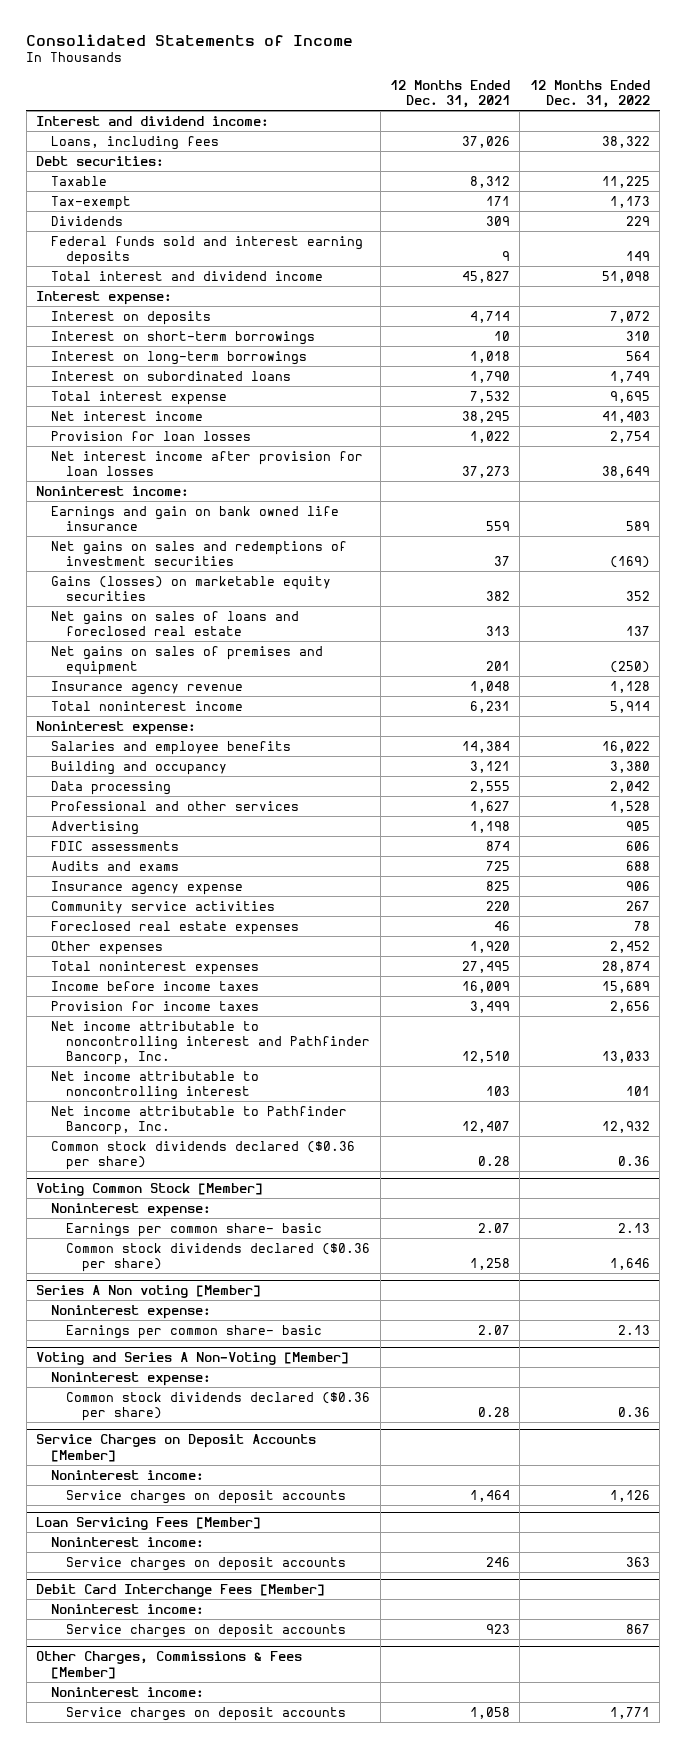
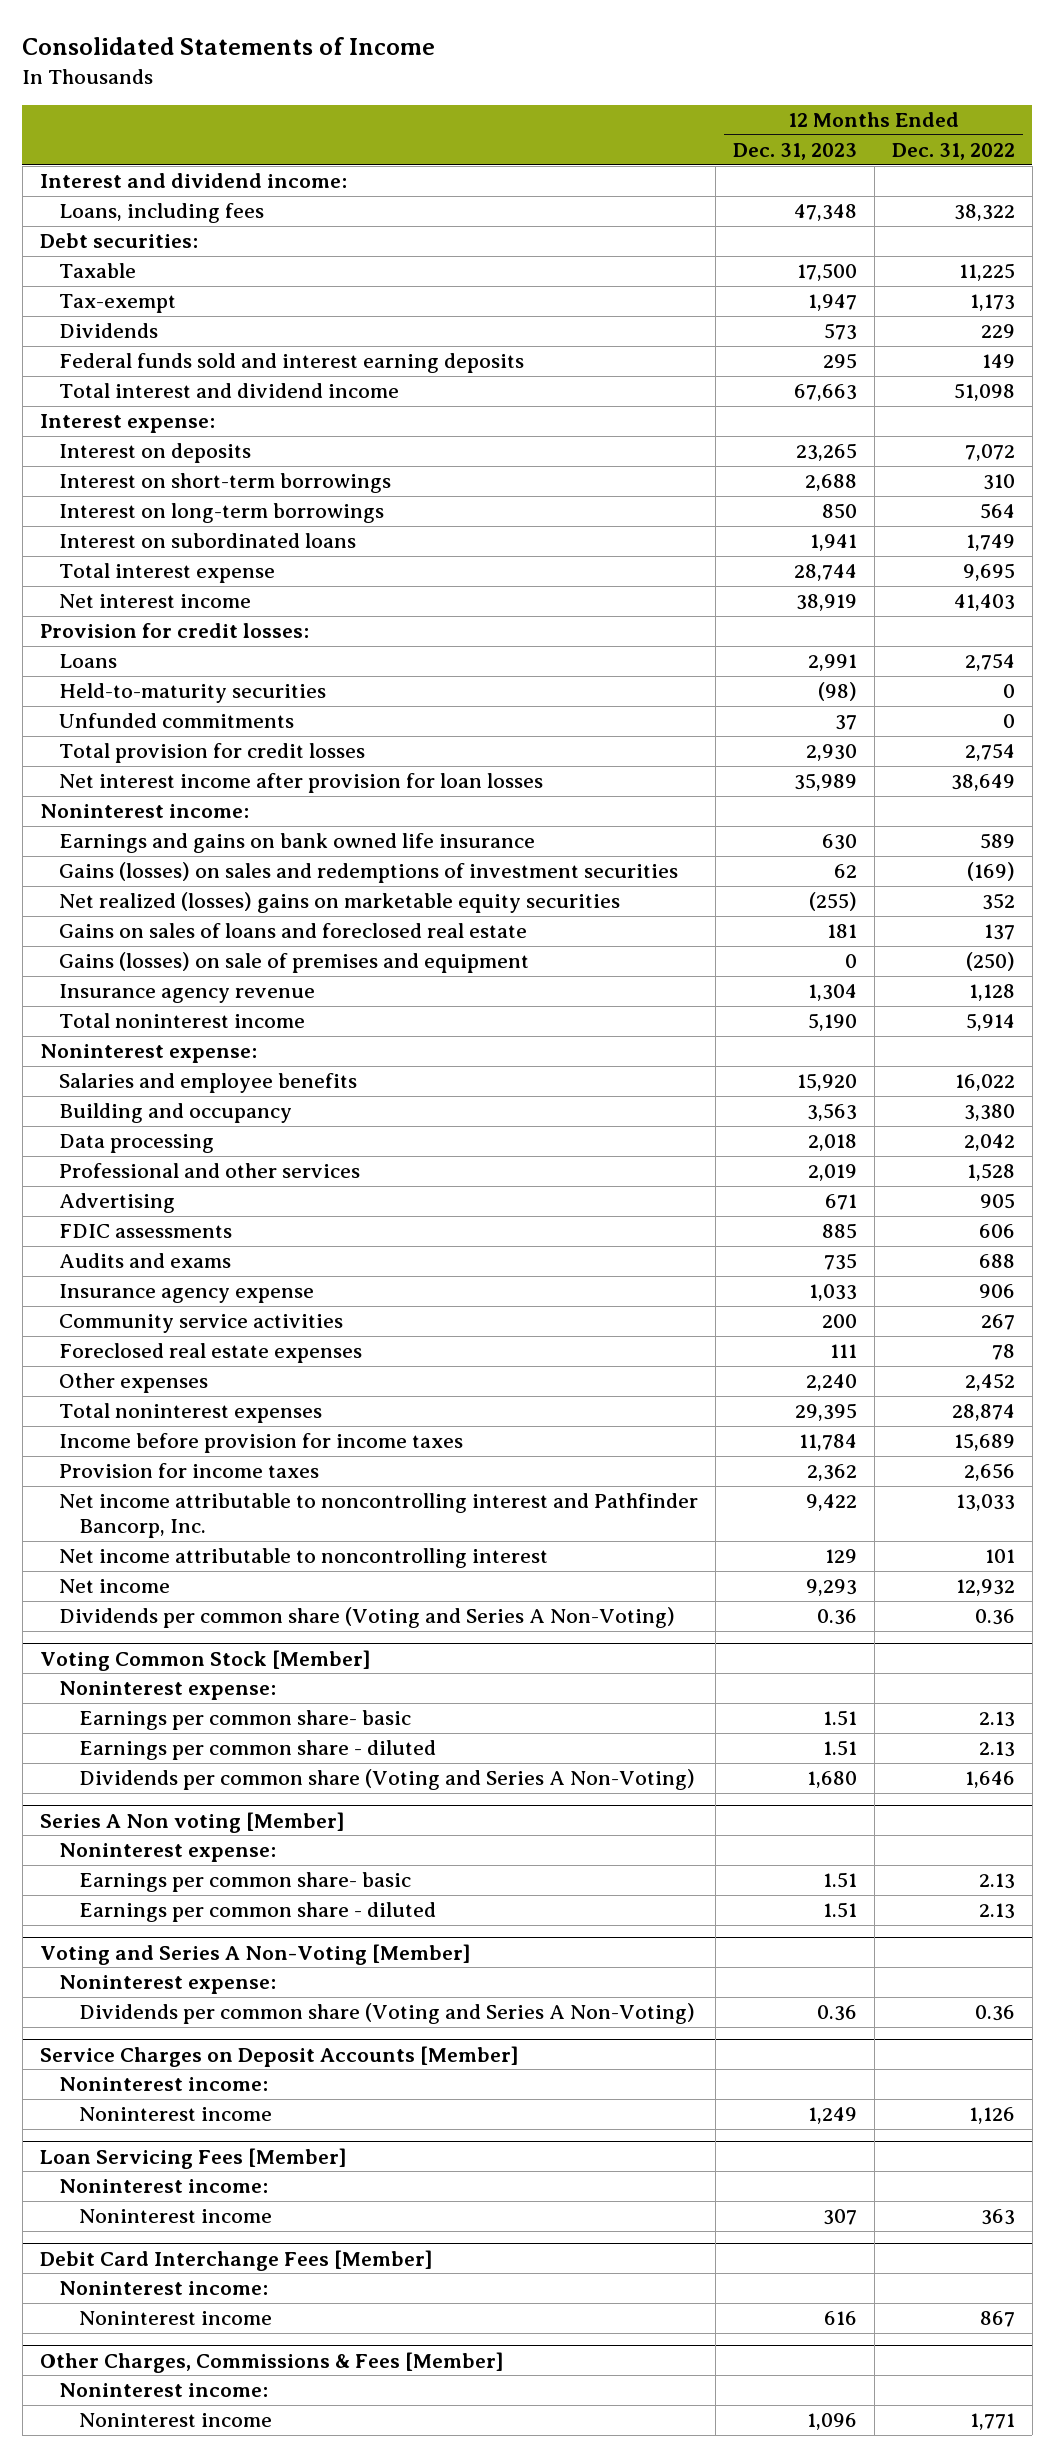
- | 12 Months Ended Dec. 31, 2021 | 12 Months Ended Dec. 31, 2022
+ | 12 Months Ended Dec. 31, 2023 | 12 Months Ended Dec. 31, 2022
- Provision for loan losses | 1,022 | 2,754
+ Provision for credit losses:
+ Loans | 2,991 | 2,754
+ Held-to-maturity securities | (98) | 0
+ Unfunded commitments | 37 | 0
+ Total provision for credit losses | 2,930 | 2,754
- Earnings and gain on bank owned life insurance | 559 | 589
- Net gains on sales and redemptions of investment securities | 37 | (169)
- Gains (losses) on marketable equity securities | 382 | 352
- Net gains on sales of loans and foreclosed real estate | 313 | 137
- Net gains on sales of premises and equipment | 201 | (250)
+ Earnings and gains on bank owned life insurance | 630 | 589
+ Gains (losses) on sales and redemptions of investment securities | 62 | (169)
+ Net realized (losses) gains on marketable equity securities | (255) | 352
+ Gains on sales of loans and foreclosed real estate | 181 | 137
+ Gains (losses) on sale of premises and equipment | 0 | (250)
- Income before income taxes | 16,009 | 15,689
+ Income before provision for income taxes | 11,784 | 15,689
- Net income attributable to Pathfinder Bancorp, Inc. | 12,407 | 12,932
- Common stock dividends declared ($0.36 per share) | 0.28 | 0.36
+ Net income | 9,293 | 12,932
+ Dividends per common share (Voting and Series A Non-Voting) | 0.36 | 0.36
@ Voting Common Stock [Member]
- Common stock dividends declared ($0.36 per share) | 1,258 | 1,646
+ Earnings per common share - diluted | 1.51 | 2.13
+ Dividends per common share (Voting and Series A Non-Voting) | 1,680 | 1,646
@ Series A Non voting [Member]
+ Earnings per common share - diluted | 1.51 | 2.13
@ Voting and Series A Non-Voting [Member]
- Common stock dividends declared ($0.36 per share) | 0.28 | 0.36
+ Dividends per common share (Voting and Series A Non-Voting) | 0.36 | 0.36
@ Service Charges on Deposit Accounts [Member]
- Service charges on deposit accounts | 1,464 | 1,126
+ Noninterest income | 1,249 | 1,126
@ Loan Servicing Fees [Member]
- Service charges on deposit accounts | 246 | 363
+ Noninterest income | 307 | 363
@ Debit Card Interchange Fees [Member]
- Service charges on deposit accounts | 923 | 867
+ Noninterest income | 616 | 867
@ Other Charges, Commissions & Fees [Member]
- Service charges on deposit accounts | 1,058 | 1,771
+ Noninterest income | 1,096 | 1,771

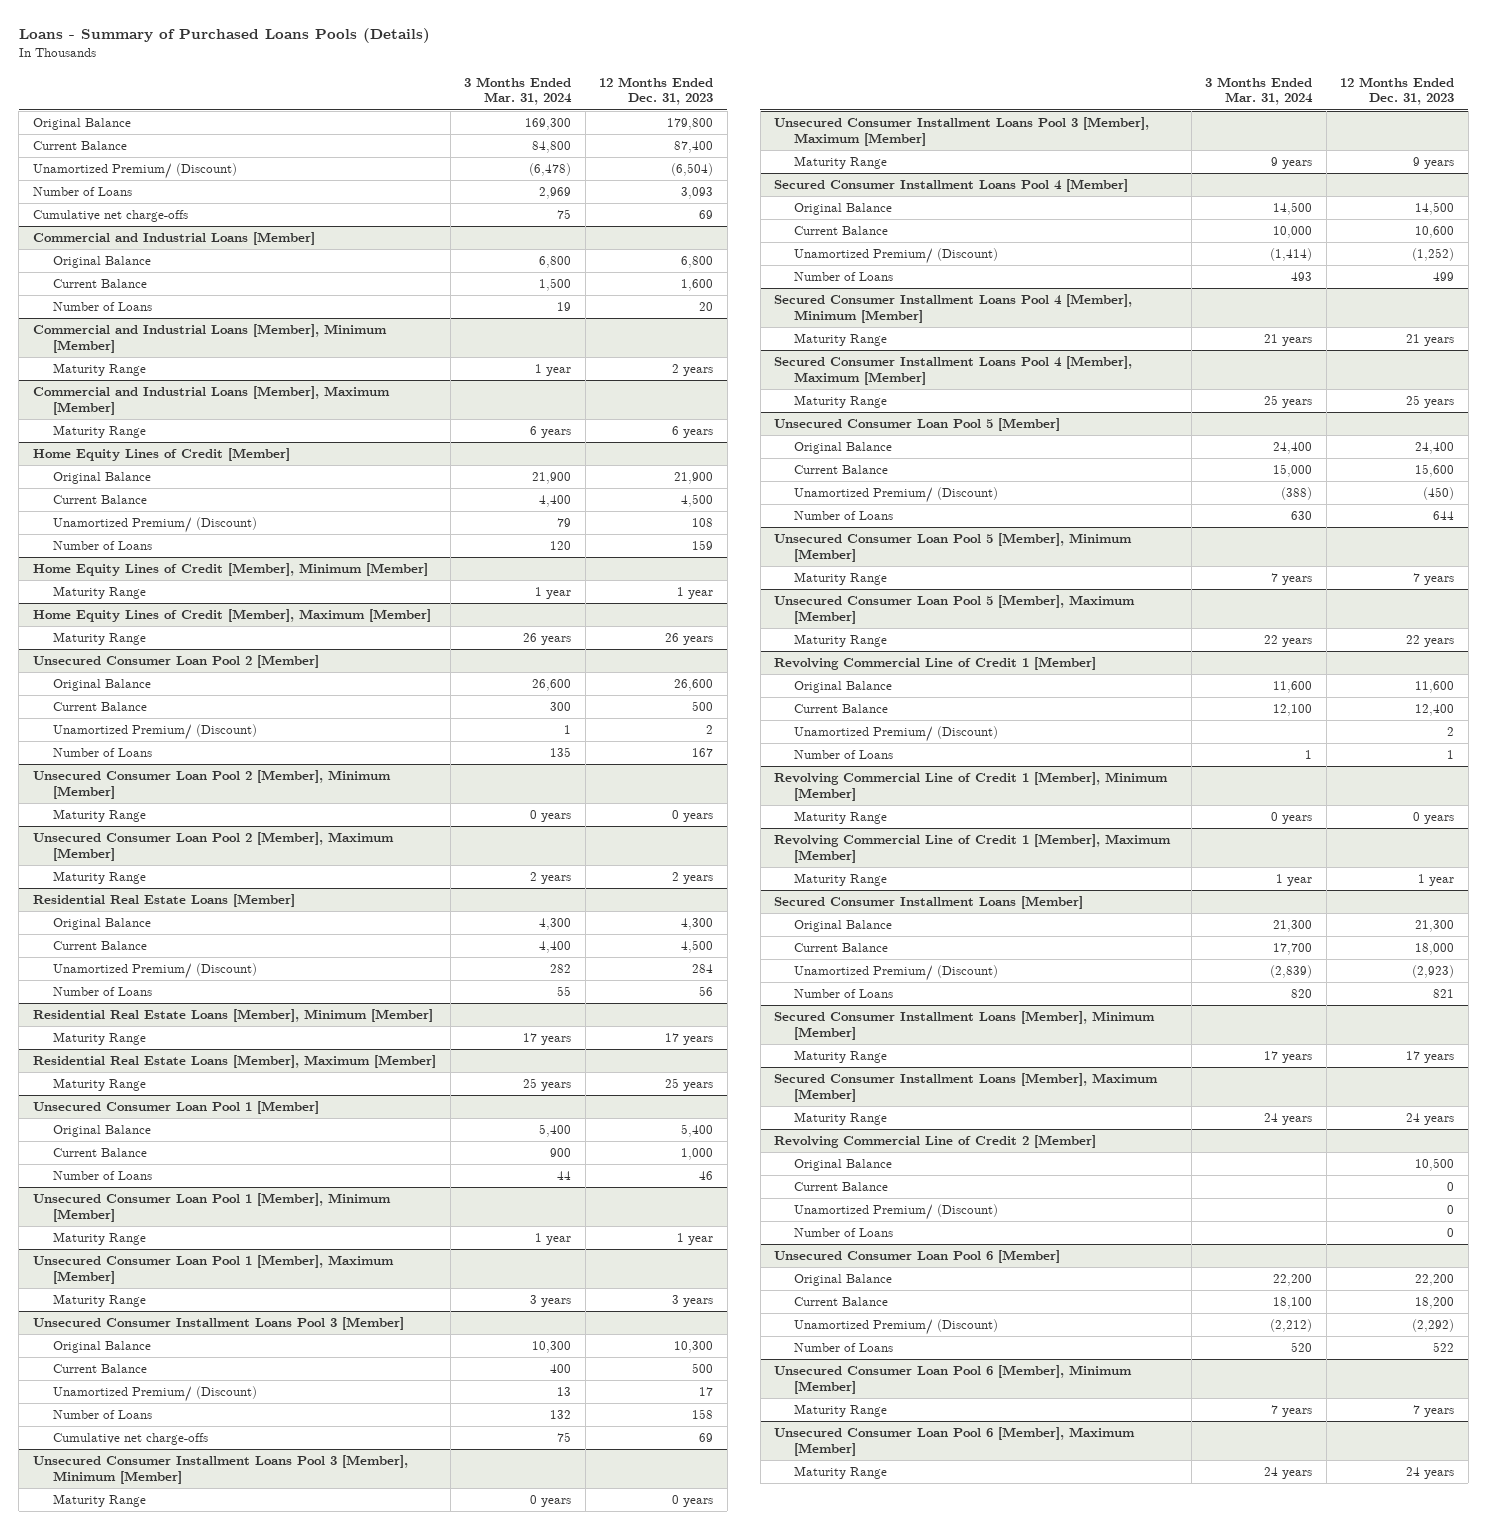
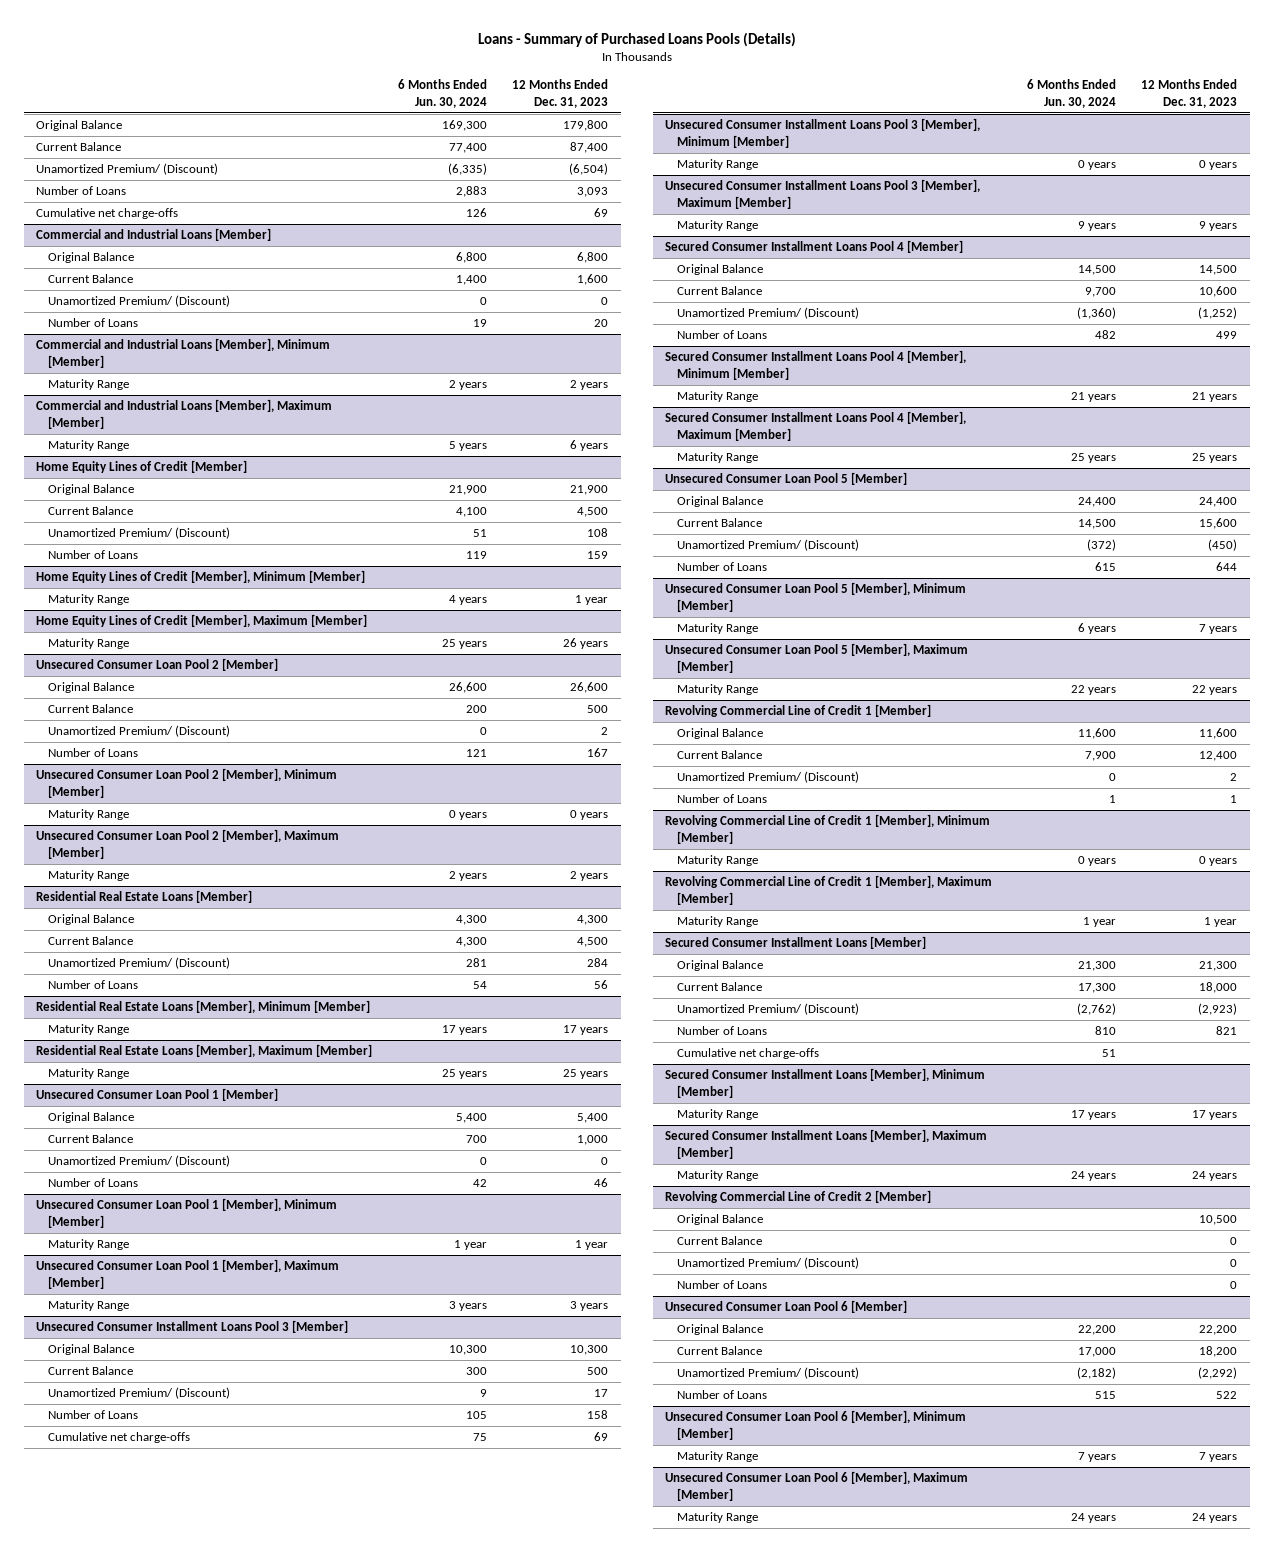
- | 3 Months Ended Mar. 31, 2024 | 12 Months Ended Dec. 31, 2023
+ | 6 Months Ended Jun. 30, 2024 | 12 Months Ended Dec. 31, 2023
@ Commercial and Industrial Loans [Member]
+ Unamortized Premium/ (Discount) | 0 | 0
@ Unsecured Consumer Loan Pool 1 [Member]
+ Unamortized Premium/ (Discount) | 0 | 0
@ Secured Consumer Installment Loans [Member]
+ Cumulative net charge-offs | 51 |

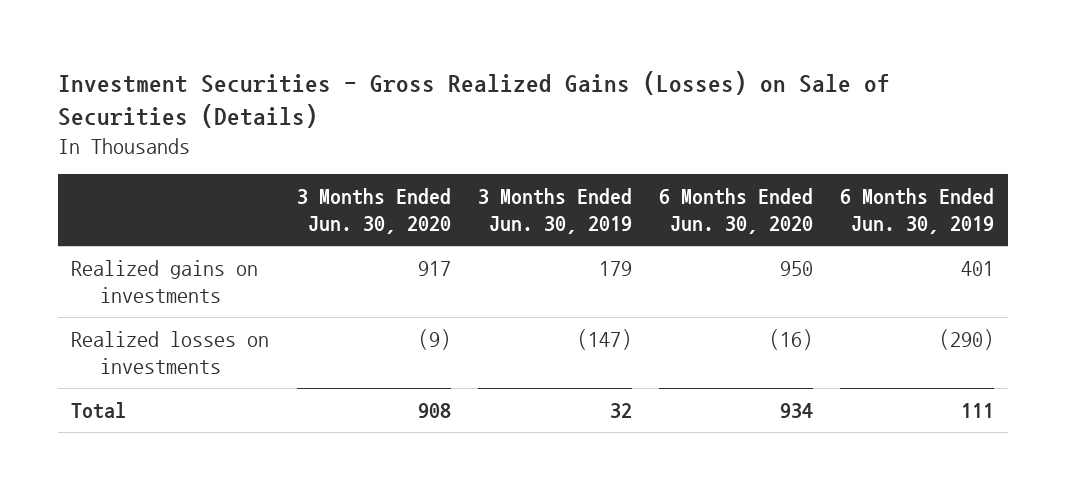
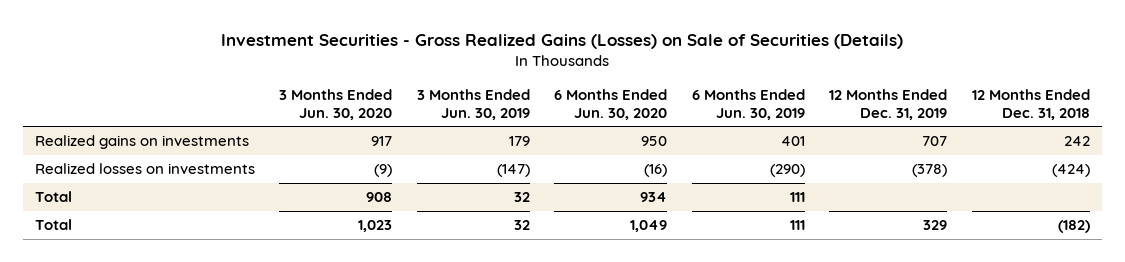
- | 3 Months Ended Jun. 30, 2020 | 3 Months Ended Jun. 30, 2019 | 6 Months Ended Jun. 30, 2020 | 6 Months Ended Jun. 30, 2019
+ | 3 Months Ended Jun. 30, 2020 | 3 Months Ended Jun. 30, 2019 | 6 Months Ended Jun. 30, 2020 | 6 Months Ended Jun. 30, 2019 | 12 Months Ended Dec. 31, 2019 | 12 Months Ended Dec. 31, 2018
+ Total | 1,023 | 32 | 1,049 | 111 | 329 | (182)

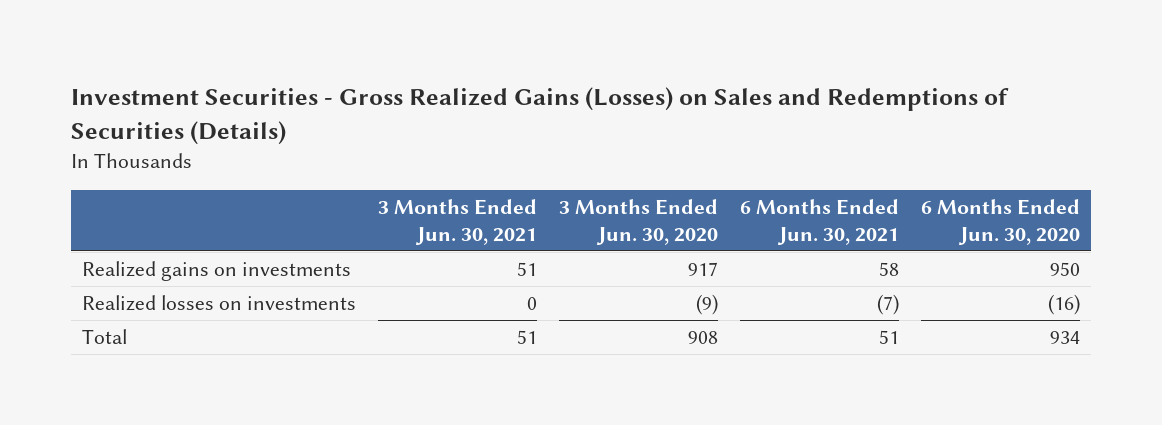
- Investment Securities - Gross Realized Gains (Losses) on Sale of Securities (Details)
+ Investment Securities - Gross Realized Gains (Losses) on Sales and Redemptions of Securities (Details)
- | 3 Months Ended Jun. 30, 2020 | 3 Months Ended Jun. 30, 2019 | 6 Months Ended Jun. 30, 2020 | 6 Months Ended Jun. 30, 2019 | 12 Months Ended Dec. 31, 2019 | 12 Months Ended Dec. 31, 2018
+ | 3 Months Ended Jun. 30, 2021 | 3 Months Ended Jun. 30, 2020 | 6 Months Ended Jun. 30, 2021 | 6 Months Ended Jun. 30, 2020
- Total | 1,023 | 32 | 1,049 | 111 | 329 | (182)

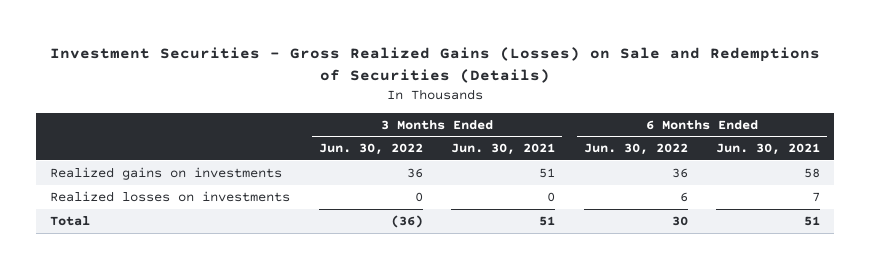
- Investment Securities - Gross Realized Gains (Losses) on Sales and Redemptions of Securities (Details)
+ Investment Securities - Gross Realized Gains (Losses) on Sale and Redemptions of Securities (Details)
- | 3 Months Ended Jun. 30, 2021 | 3 Months Ended Jun. 30, 2020 | 6 Months Ended Jun. 30, 2021 | 6 Months Ended Jun. 30, 2020
+ | 3 Months Ended Jun. 30, 2022 | 3 Months Ended Jun. 30, 2021 | 6 Months Ended Jun. 30, 2022 | 6 Months Ended Jun. 30, 2021
- Realized losses on investments | 0 | (9) | (7) | (16)
+ Realized losses on investments | 0 | 0 | 6 | 7

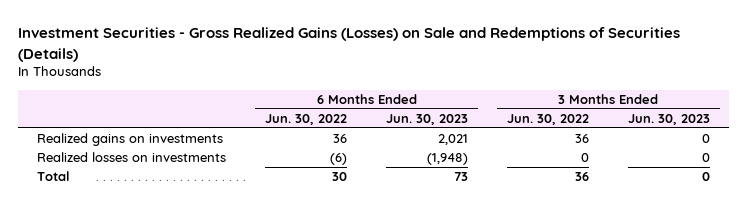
- | 3 Months Ended Jun. 30, 2022 | 3 Months Ended Jun. 30, 2021 | 6 Months Ended Jun. 30, 2022 | 6 Months Ended Jun. 30, 2021
+ | 6 Months Ended Jun. 30, 2022 | 6 Months Ended Jun. 30, 2023 | 3 Months Ended Jun. 30, 2022 | 3 Months Ended Jun. 30, 2023
- Realized losses on investments | 0 | 0 | 6 | 7
- Total | (36) | 51 | 30 | 51
+ Realized losses on investments | (6) | (1,948) | 0 | 0
+ Total | 30 | 73 | 36 | 0

